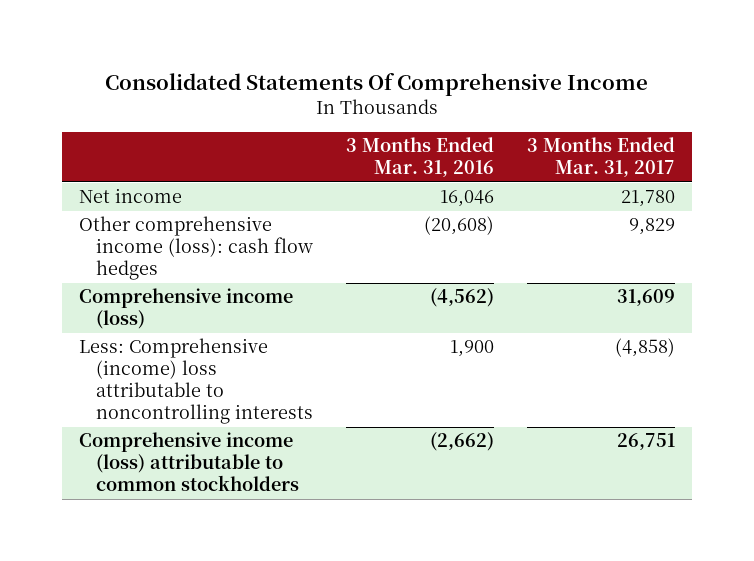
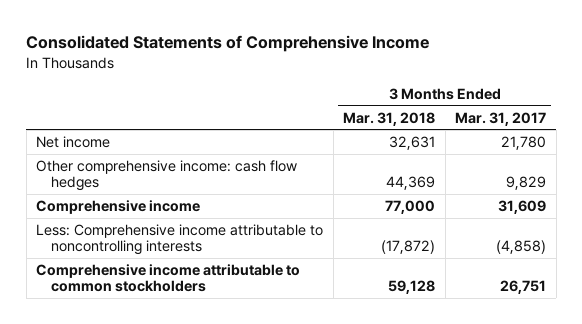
- Consolidated Statements Of Comprehensive Income
+ Consolidated Statements of Comprehensive Income
- | 3 Months Ended Mar. 31, 2016 | 3 Months Ended Mar. 31, 2017
+ | 3 Months Ended Mar. 31, 2018 | 3 Months Ended Mar. 31, 2017
- Other comprehensive income (loss): cash flow hedges | (20,608) | 9,829
- Comprehensive income (loss) | (4,562) | 31,609
- Less: Comprehensive (income) loss attributable to noncontrolling interests | 1,900 | (4,858)
- Comprehensive income (loss) attributable to common stockholders | (2,662) | 26,751
+ Other comprehensive income: cash flow hedges | 44,369 | 9,829
+ Comprehensive income | 77,000 | 31,609
+ Less: Comprehensive income attributable to noncontrolling interests | (17,872) | (4,858)
+ Comprehensive income attributable to common stockholders | 59,128 | 26,751

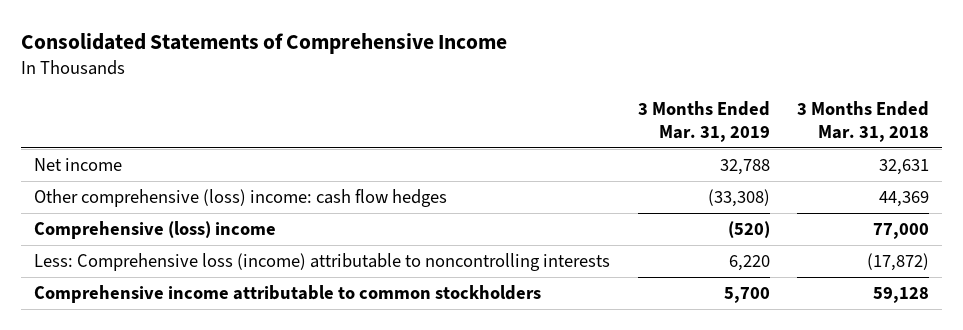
- | 3 Months Ended Mar. 31, 2018 | 3 Months Ended Mar. 31, 2017
+ | 3 Months Ended Mar. 31, 2019 | 3 Months Ended Mar. 31, 2018
- Other comprehensive income: cash flow hedges | 44,369 | 9,829
- Comprehensive income | 77,000 | 31,609
- Less: Comprehensive income attributable to noncontrolling interests | (17,872) | (4,858)
+ Other comprehensive (loss) income: cash flow hedges | (33,308) | 44,369
+ Comprehensive (loss) income | (520) | 77,000
+ Less: Comprehensive loss (income) attributable to noncontrolling interests | 6,220 | (17,872)

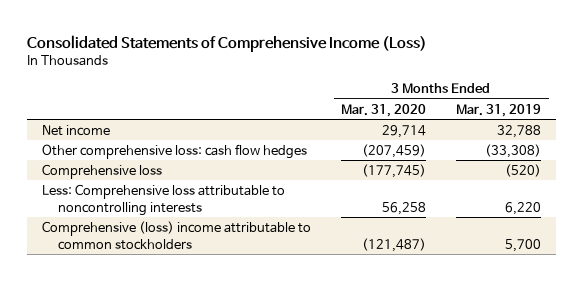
- Consolidated Statements of Comprehensive Income
+ Consolidated Statements of Comprehensive Income (Loss)
- | 3 Months Ended Mar. 31, 2019 | 3 Months Ended Mar. 31, 2018
+ | 3 Months Ended Mar. 31, 2020 | 3 Months Ended Mar. 31, 2019
- Other comprehensive (loss) income: cash flow hedges | (33,308) | 44,369
- Comprehensive (loss) income | (520) | 77,000
- Less: Comprehensive loss (income) attributable to noncontrolling interests | 6,220 | (17,872)
- Comprehensive income attributable to common stockholders | 5,700 | 59,128
+ Other comprehensive loss: cash flow hedges | (207,459) | (33,308)
+ Comprehensive loss | (177,745) | (520)
+ Less: Comprehensive loss attributable to noncontrolling interests | 56,258 | 6,220
+ Comprehensive (loss) income attributable to common stockholders | (121,487) | 5,700

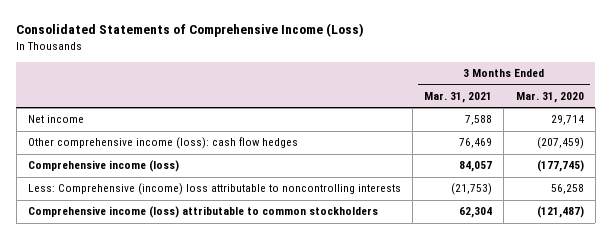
- | 3 Months Ended Mar. 31, 2020 | 3 Months Ended Mar. 31, 2019
+ | 3 Months Ended Mar. 31, 2021 | 3 Months Ended Mar. 31, 2020
- Other comprehensive loss: cash flow hedges | (207,459) | (33,308)
- Comprehensive loss | (177,745) | (520)
- Less: Comprehensive loss attributable to noncontrolling interests | 56,258 | 6,220
- Comprehensive (loss) income attributable to common stockholders | (121,487) | 5,700
+ Other comprehensive income (loss): cash flow hedges | 76,469 | (207,459)
+ Comprehensive income (loss) | 84,057 | (177,745)
+ Less: Comprehensive (income) loss attributable to noncontrolling interests | (21,753) | 56,258
+ Comprehensive income (loss) attributable to common stockholders | 62,304 | (121,487)

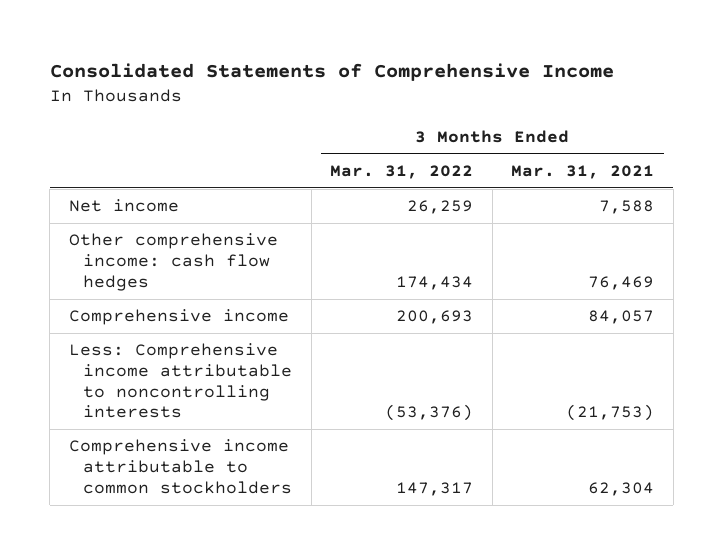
- Consolidated Statements of Comprehensive Income (Loss)
+ Consolidated Statements of Comprehensive Income
- | 3 Months Ended Mar. 31, 2021 | 3 Months Ended Mar. 31, 2020
+ | 3 Months Ended Mar. 31, 2022 | 3 Months Ended Mar. 31, 2021
- Other comprehensive income (loss): cash flow hedges | 76,469 | (207,459)
- Comprehensive income (loss) | 84,057 | (177,745)
- Less: Comprehensive (income) loss attributable to noncontrolling interests | (21,753) | 56,258
- Comprehensive income (loss) attributable to common stockholders | 62,304 | (121,487)
+ Other comprehensive income: cash flow hedges | 174,434 | 76,469
+ Comprehensive income | 200,693 | 84,057
+ Less: Comprehensive income attributable to noncontrolling interests | (53,376) | (21,753)
+ Comprehensive income attributable to common stockholders | 147,317 | 62,304

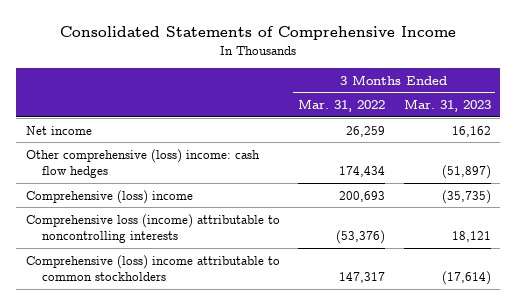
- | 3 Months Ended Mar. 31, 2022 | 3 Months Ended Mar. 31, 2021
+ | 3 Months Ended Mar. 31, 2022 | 3 Months Ended Mar. 31, 2023
- Other comprehensive income: cash flow hedges | 174,434 | 76,469
- Comprehensive income | 200,693 | 84,057
- Less: Comprehensive income attributable to noncontrolling interests | (53,376) | (21,753)
- Comprehensive income attributable to common stockholders | 147,317 | 62,304
+ Other comprehensive (loss) income: cash flow hedges | 174,434 | (51,897)
+ Comprehensive (loss) income | 200,693 | (35,735)
+ Comprehensive loss (income) attributable to noncontrolling interests | (53,376) | 18,121
+ Comprehensive (loss) income attributable to common stockholders | 147,317 | (17,614)

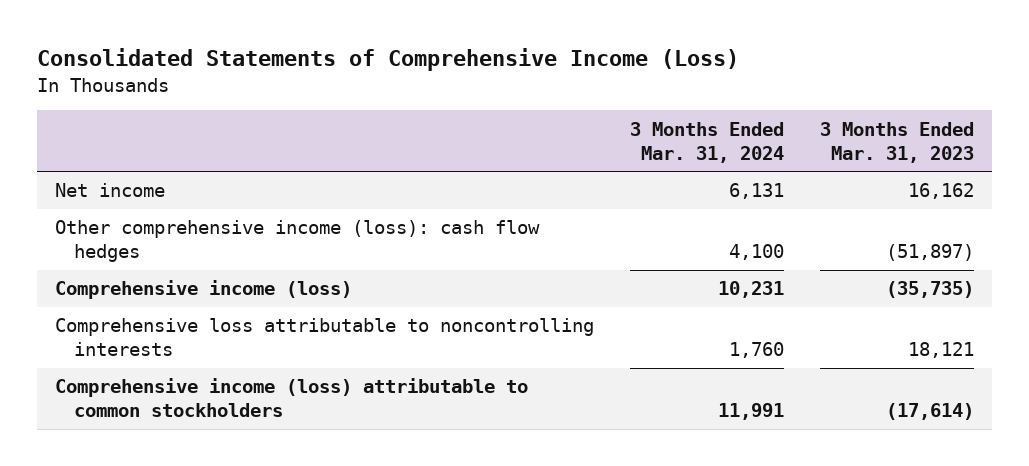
- Consolidated Statements of Comprehensive Income
+ Consolidated Statements of Comprehensive Income (Loss)
- | 3 Months Ended Mar. 31, 2022 | 3 Months Ended Mar. 31, 2023
+ | 3 Months Ended Mar. 31, 2024 | 3 Months Ended Mar. 31, 2023
- Other comprehensive (loss) income: cash flow hedges | 174,434 | (51,897)
- Comprehensive (loss) income | 200,693 | (35,735)
- Comprehensive loss (income) attributable to noncontrolling interests | (53,376) | 18,121
- Comprehensive (loss) income attributable to common stockholders | 147,317 | (17,614)
+ Other comprehensive income (loss): cash flow hedges | 4,100 | (51,897)
+ Comprehensive income (loss) | 10,231 | (35,735)
+ Comprehensive loss attributable to noncontrolling interests | 1,760 | 18,121
+ Comprehensive income (loss) attributable to common stockholders | 11,991 | (17,614)

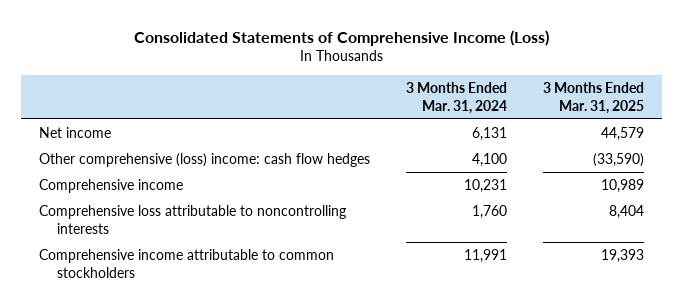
- | 3 Months Ended Mar. 31, 2024 | 3 Months Ended Mar. 31, 2023
+ | 3 Months Ended Mar. 31, 2024 | 3 Months Ended Mar. 31, 2025
- Other comprehensive income (loss): cash flow hedges | 4,100 | (51,897)
- Comprehensive income (loss) | 10,231 | (35,735)
+ Other comprehensive (loss) income: cash flow hedges | 4,100 | (33,590)
+ Comprehensive income | 10,231 | 10,989
- Comprehensive income (loss) attributable to common stockholders | 11,991 | (17,614)
+ Comprehensive income attributable to common stockholders | 11,991 | 19,393

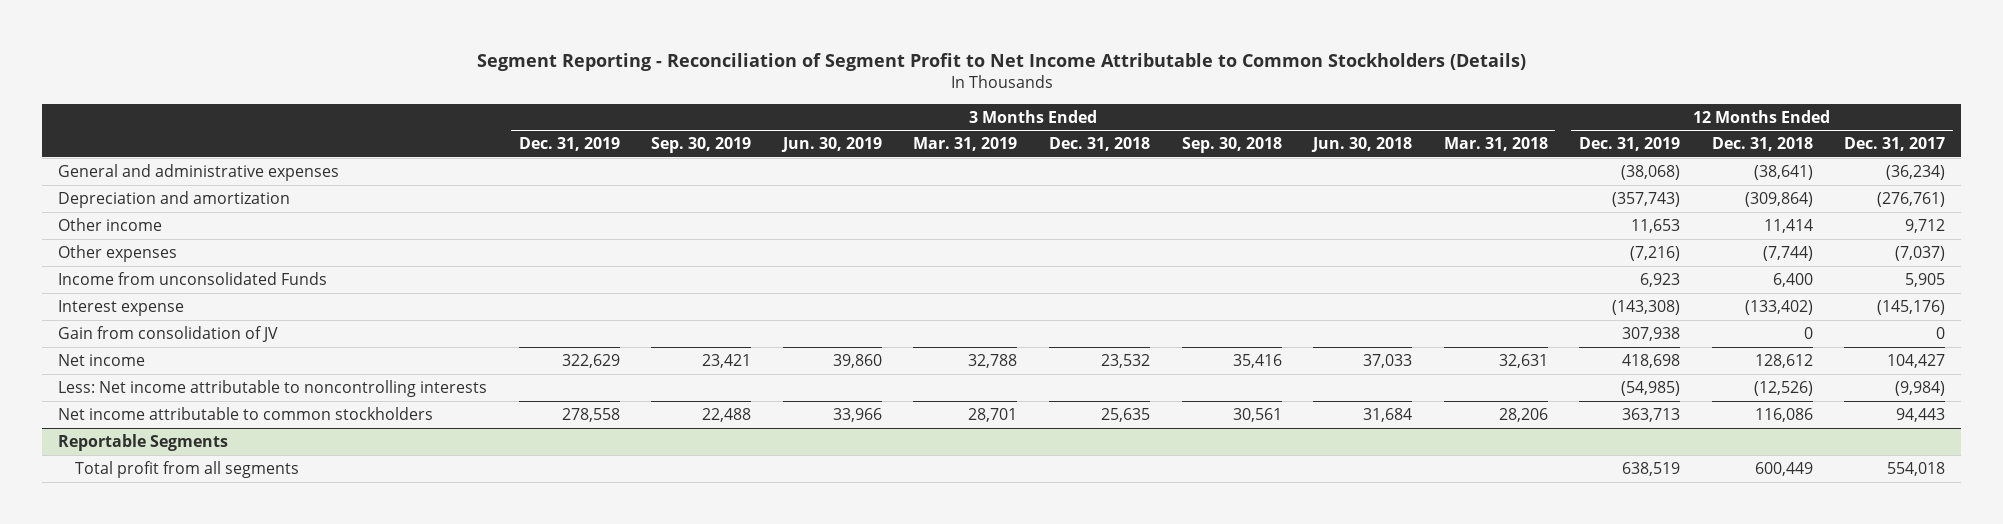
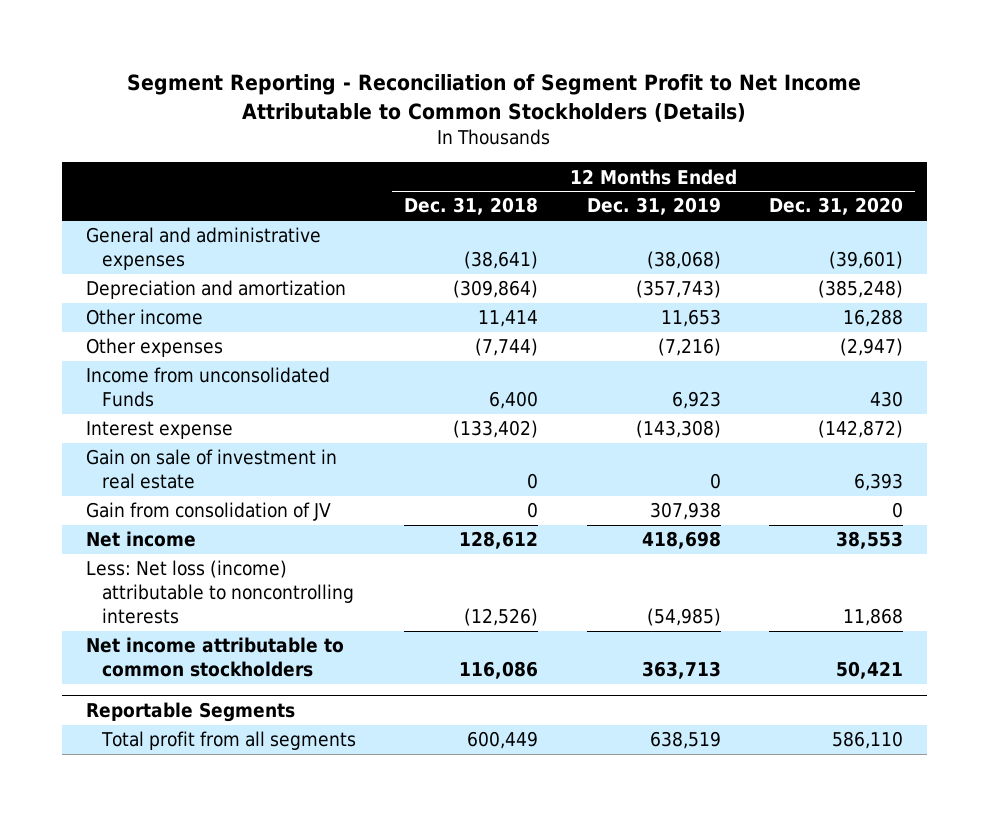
- | 3 Months Ended Dec. 31, 2019 | 3 Months Ended Sep. 30, 2019 | 3 Months Ended Jun. 30, 2019 | 3 Months Ended Mar. 31, 2019 | 3 Months Ended Dec. 31, 2018 | 3 Months Ended Sep. 30, 2018 | 3 Months Ended Jun. 30, 2018 | 3 Months Ended Mar. 31, 2018 | 12 Months Ended Dec. 31, 2019 | 12 Months Ended Dec. 31, 2018 | 12 Months Ended Dec. 31, 2017
+ | 12 Months Ended Dec. 31, 2018 | 12 Months Ended Dec. 31, 2019 | 12 Months Ended Dec. 31, 2020
+ Gain on sale of investment in real estate | 0 | 0 | 6,393
- Less: Net income attributable to noncontrolling interests | | | | | | | | | (54,985) | (12,526) | (9,984)
+ Less: Net loss (income) attributable to noncontrolling interests | (12,526) | (54,985) | 11,868

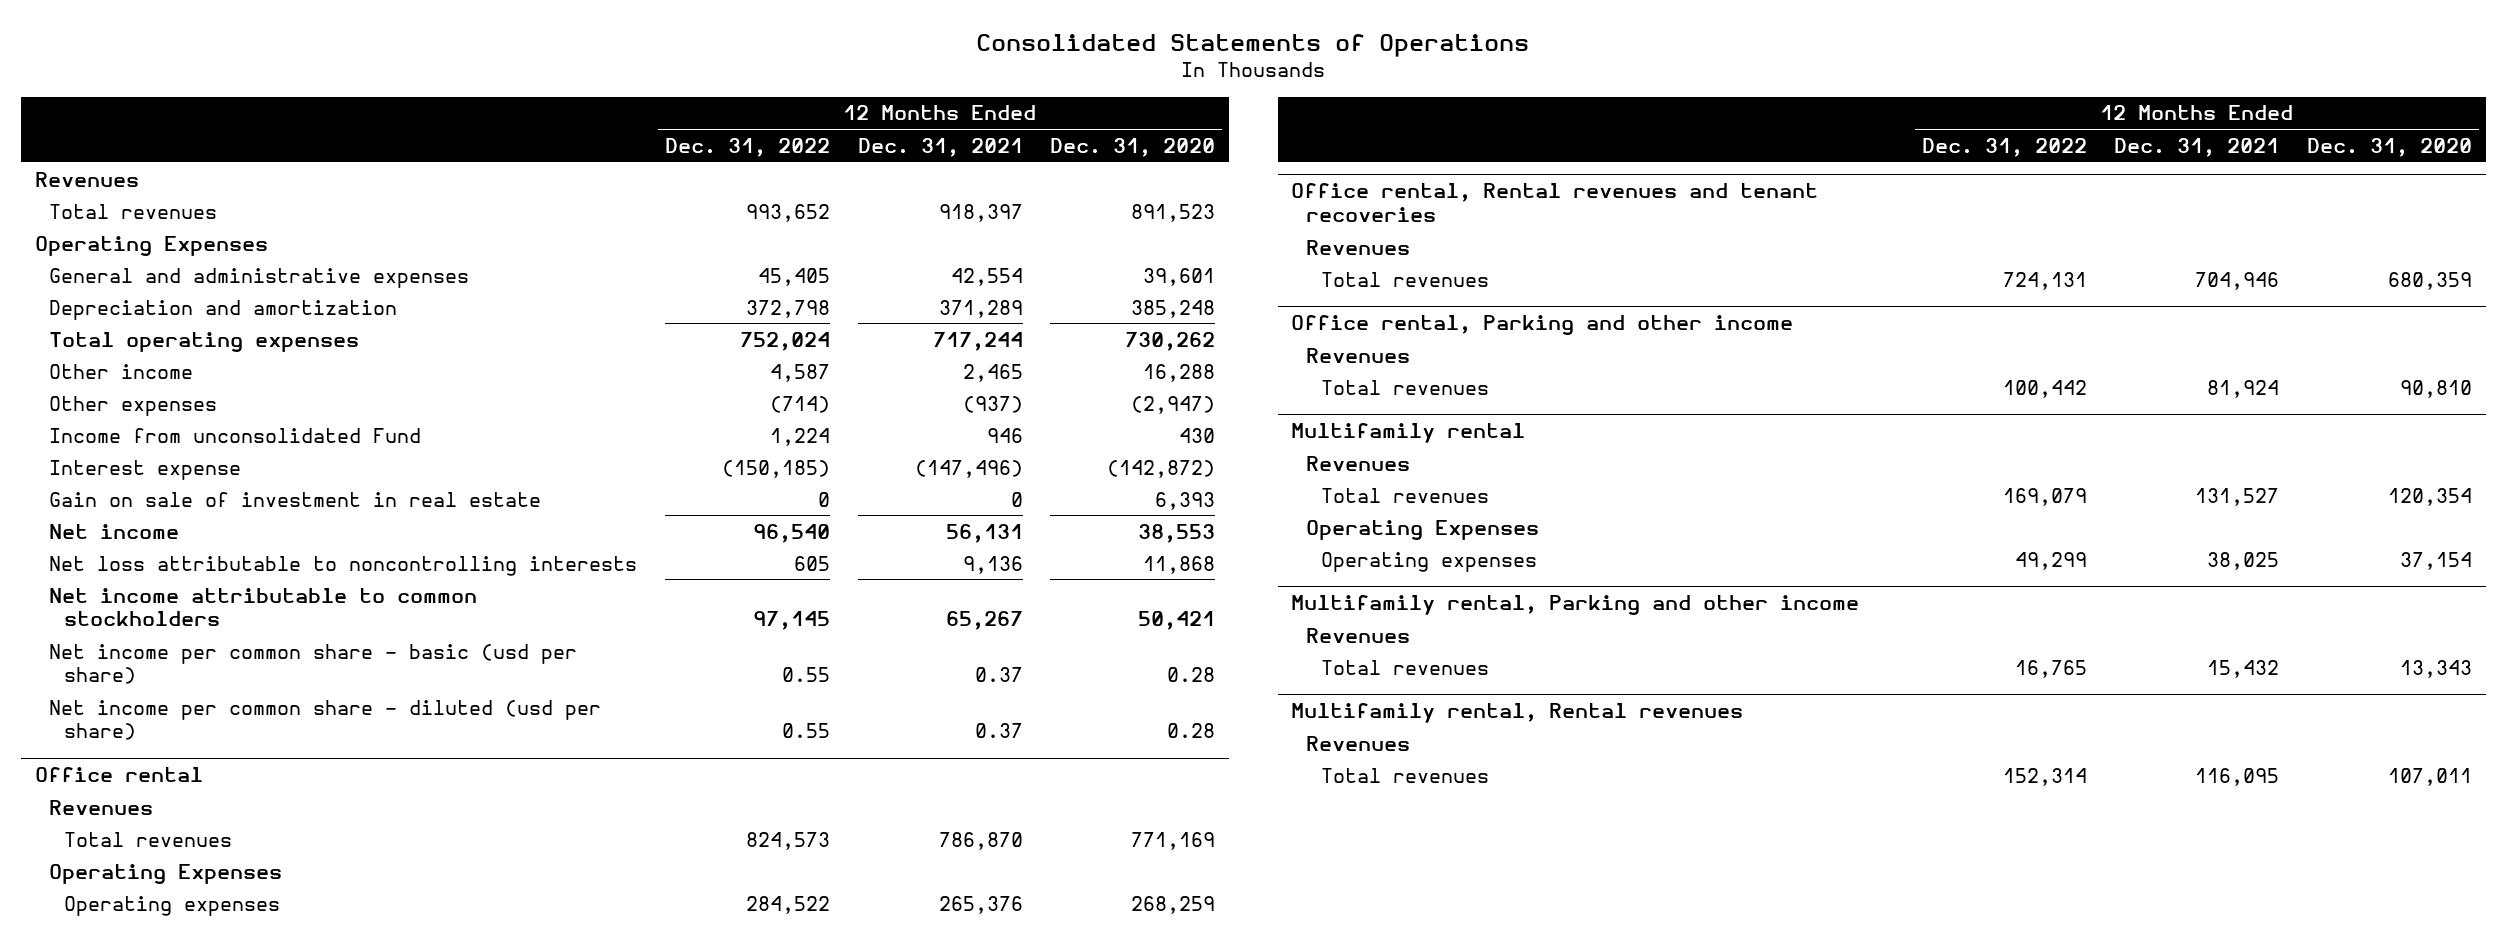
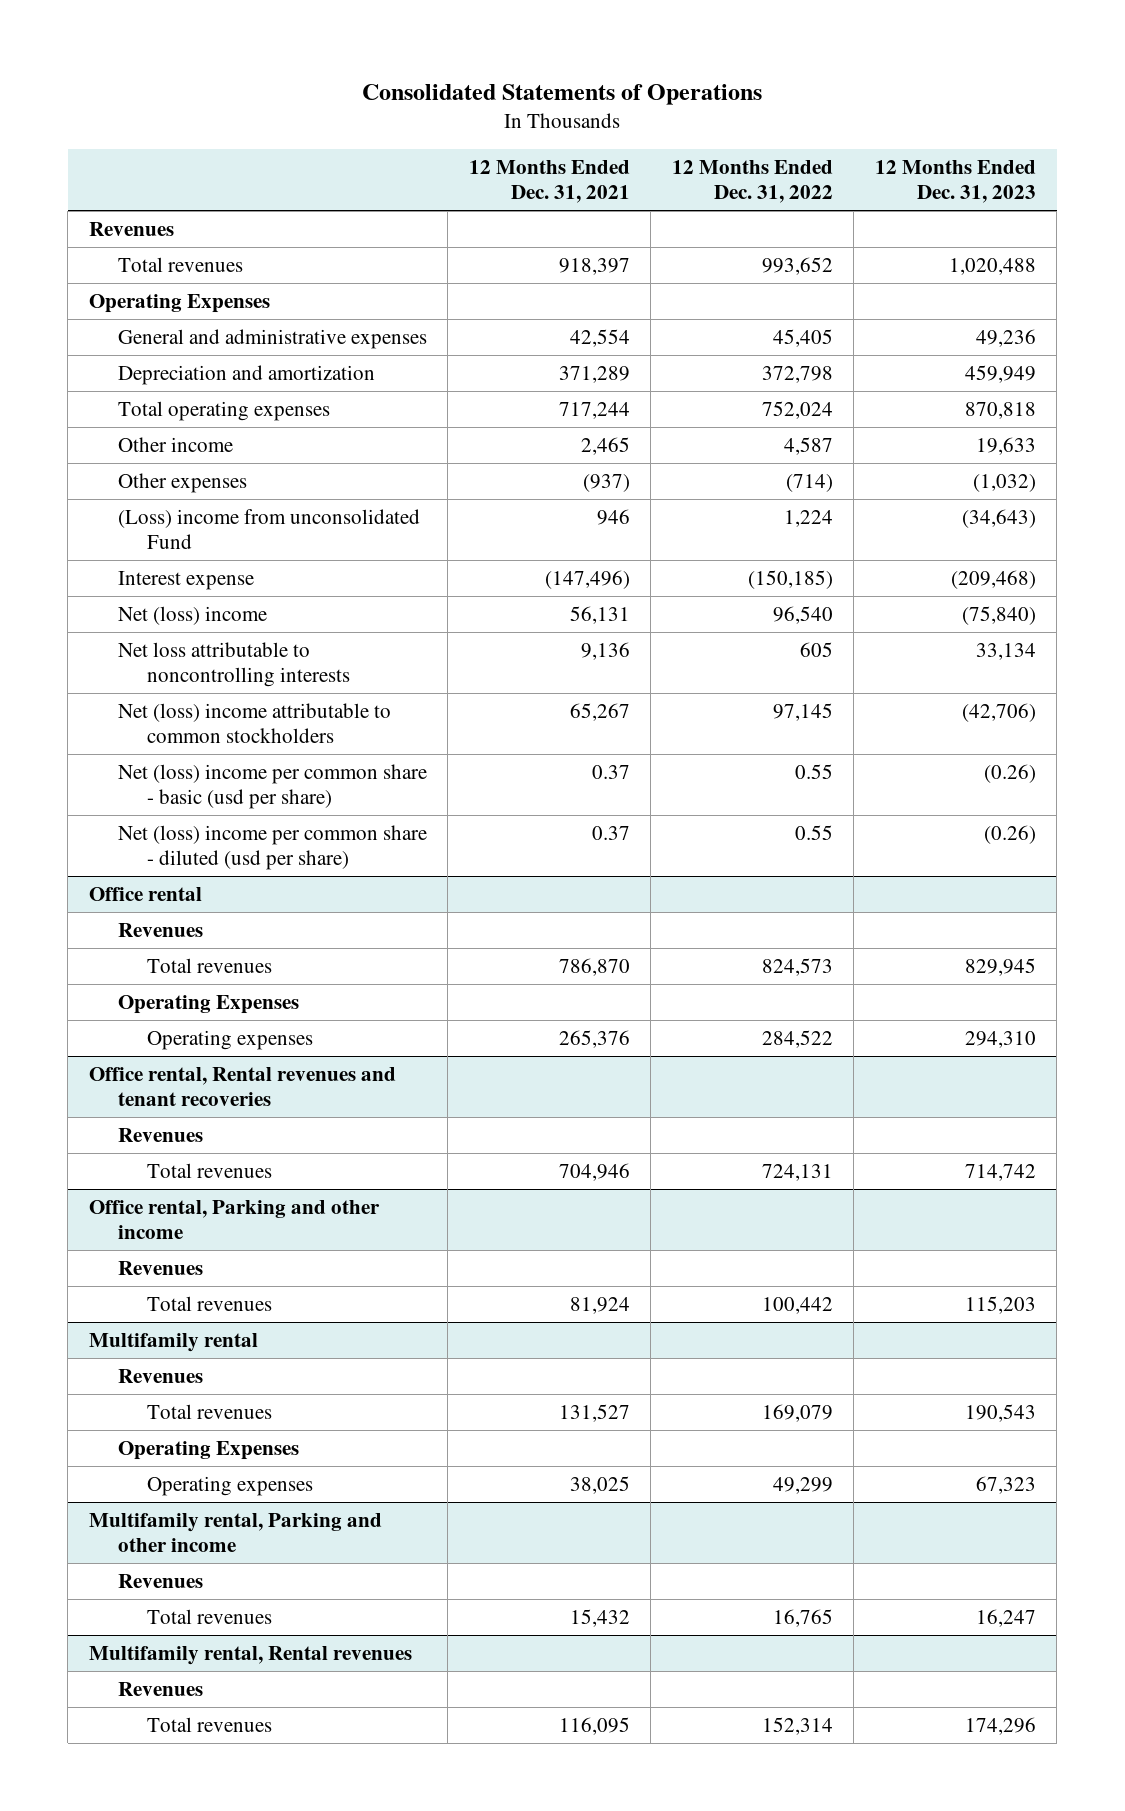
- | 12 Months Ended Dec. 31, 2022 | 12 Months Ended Dec. 31, 2021 | 12 Months Ended Dec. 31, 2020
+ | 12 Months Ended Dec. 31, 2021 | 12 Months Ended Dec. 31, 2022 | 12 Months Ended Dec. 31, 2023
- Income from unconsolidated Fund | 1,224 | 946 | 430
+ (Loss) income from unconsolidated Fund | 946 | 1,224 | (34,643)
- Gain on sale of investment in real estate | 0 | 0 | 6,393
- Net income | 96,540 | 56,131 | 38,553
+ Net (loss) income | 56,131 | 96,540 | (75,840)
- Net income attributable to common stockholders | 97,145 | 65,267 | 50,421
- Net income per common share - basic (usd per share) | 0.55 | 0.37 | 0.28
- Net income per common share - diluted (usd per share) | 0.55 | 0.37 | 0.28
+ Net (loss) income attributable to common stockholders | 65,267 | 97,145 | (42,706)
+ Net (loss) income per common share - basic (usd per share) | 0.37 | 0.55 | (0.26)
+ Net (loss) income per common share - diluted (usd per share) | 0.37 | 0.55 | (0.26)

